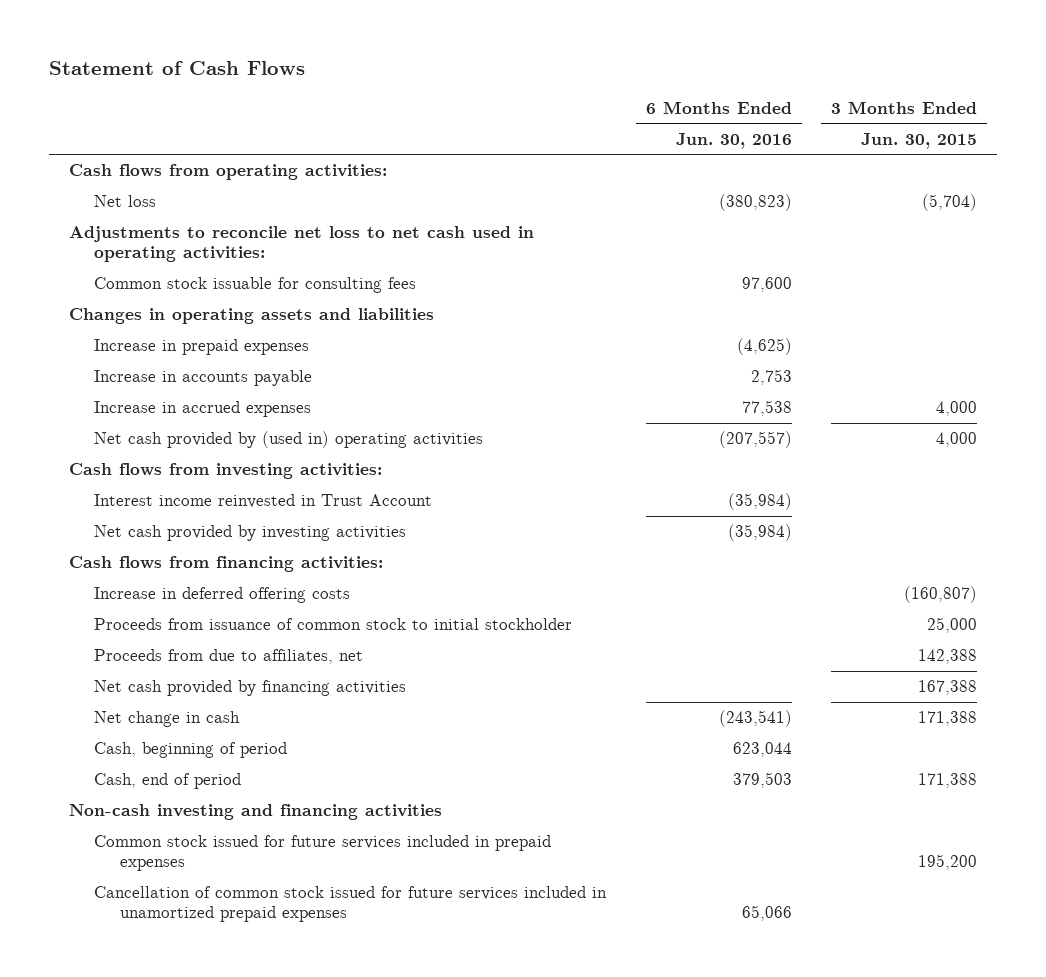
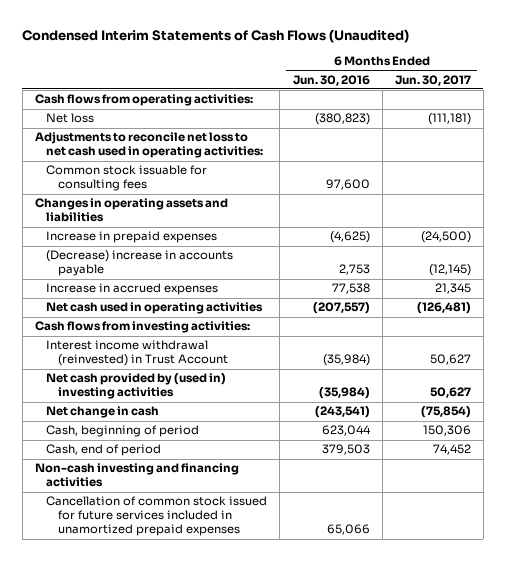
- Statement of Cash Flows
+ Condensed Interim Statements of Cash Flows (Unaudited)
- | 6 Months Ended Jun. 30, 2016 | 3 Months Ended Jun. 30, 2015
+ | 6 Months Ended Jun. 30, 2016 | 6 Months Ended Jun. 30, 2017
- Increase in accounts payable | 2,753 |
+ (Decrease) increase in accounts payable | 2,753 | (12,145)
- Net cash provided by (used in) operating activities | (207,557) | 4,000
+ Net cash used in operating activities | (207,557) | (126,481)
- Interest income reinvested in Trust Account | (35,984) |
- Net cash provided by investing activities | (35,984) |
- Cash flows from financing activities:
- Increase in deferred offering costs | | (160,807)
- Proceeds from issuance of common stock to initial stockholder | | 25,000
- Proceeds from due to affiliates, net | | 142,388
- Net cash provided by financing activities | | 167,388
+ Interest income withdrawal (reinvested) in Trust Account | (35,984) | 50,627
+ Net cash provided by (used in) investing activities | (35,984) | 50,627
- Common stock issued for future services included in prepaid expenses | | 195,200

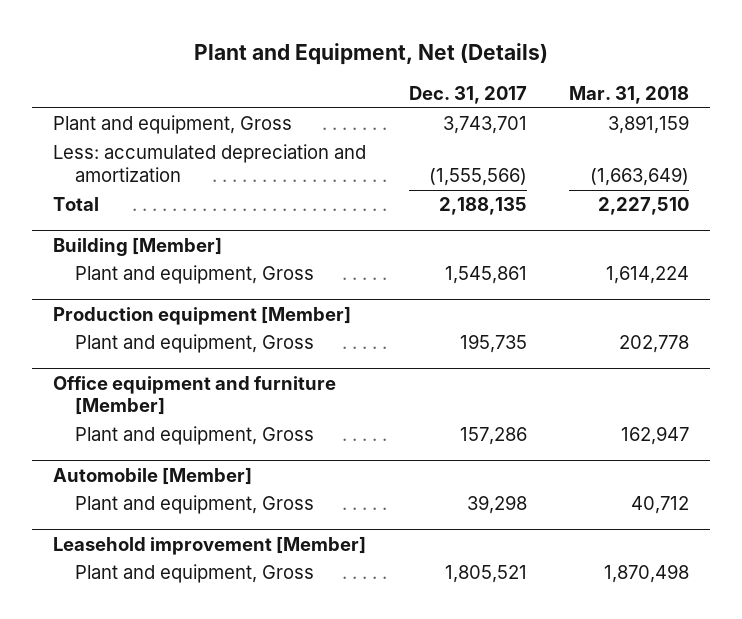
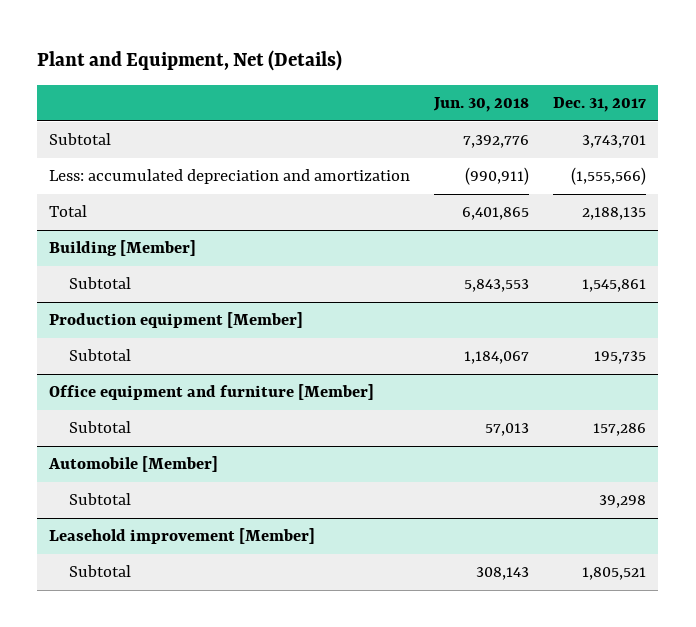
- | Dec. 31, 2017 | Mar. 31, 2018
+ | Jun. 30, 2018 | Dec. 31, 2017
- Plant and equipment, Gross | 3,743,701 | 3,891,159
+ Subtotal | 7,392,776 | 3,743,701
@ Building [Member]
- Plant and equipment, Gross | 1,545,861 | 1,614,224
+ Subtotal | 5,843,553 | 1,545,861
@ Production equipment [Member]
- Plant and equipment, Gross | 195,735 | 202,778
+ Subtotal | 1,184,067 | 195,735
@ Office equipment and furniture [Member]
- Plant and equipment, Gross | 157,286 | 162,947
+ Subtotal | 57,013 | 157,286
@ Automobile [Member]
- Plant and equipment, Gross | 39,298 | 40,712
+ Subtotal | | 39,298
@ Leasehold improvement [Member]
- Plant and equipment, Gross | 1,805,521 | 1,870,498
+ Subtotal | 308,143 | 1,805,521

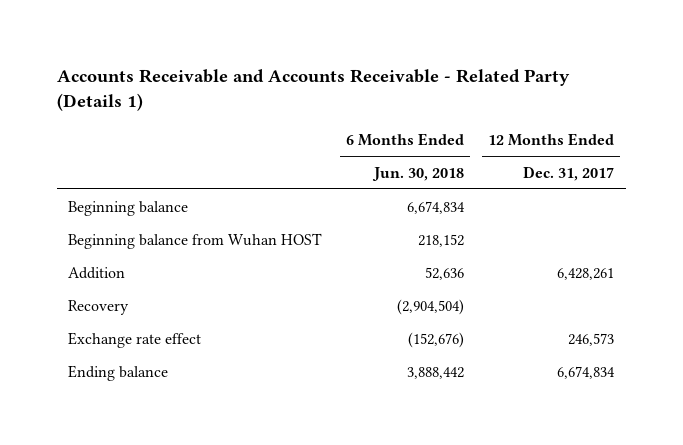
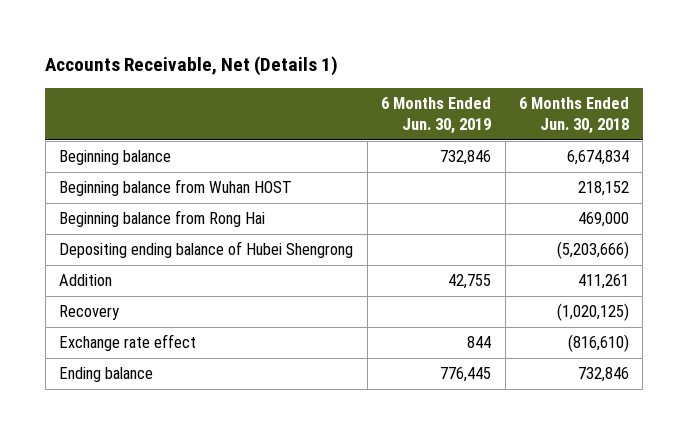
- Accounts Receivable and Accounts Receivable - Related Party (Details 1)
+ Accounts Receivable, Net (Details 1)
- | 6 Months Ended Jun. 30, 2018 | 12 Months Ended Dec. 31, 2017
+ | 6 Months Ended Jun. 30, 2019 | 6 Months Ended Jun. 30, 2018
- Addition | 52,636 | 6,428,261
- Recovery | (2,904,504) |
- Exchange rate effect | (152,676) | 246,573
- Ending balance | 3,888,442 | 6,674,834
+ Beginning balance from Rong Hai | | 469,000
+ Depositing ending balance of Hubei Shengrong | | (5,203,666)
+ Addition | 42,755 | 411,261
+ Recovery | | (1,020,125)
+ Exchange rate effect | 844 | (816,610)
+ Ending balance | 776,445 | 732,846

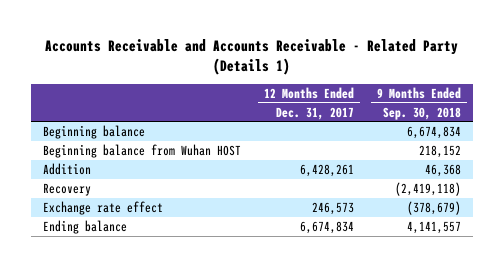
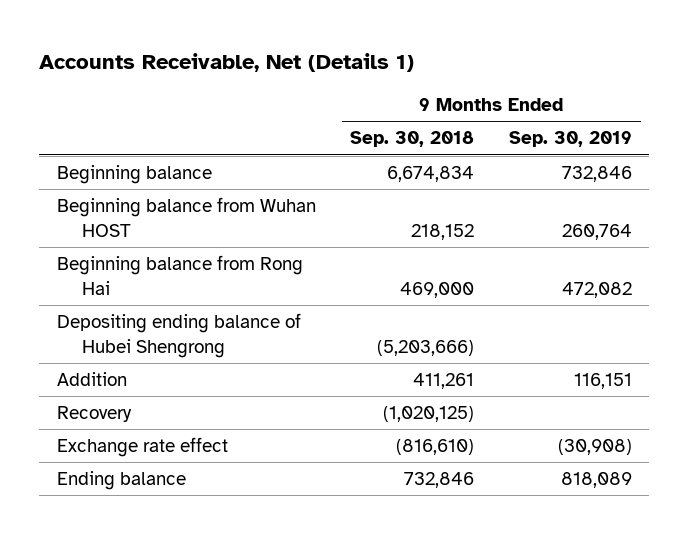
- Accounts Receivable and Accounts Receivable - Related Party (Details 1)
+ Accounts Receivable, Net (Details 1)
- | 12 Months Ended Dec. 31, 2017 | 9 Months Ended Sep. 30, 2018
+ | 9 Months Ended Sep. 30, 2018 | 9 Months Ended Sep. 30, 2019
- Addition | 6,428,261 | 46,368
- Recovery | | (2,419,118)
- Exchange rate effect | 246,573 | (378,679)
- Ending balance | 6,674,834 | 4,141,557
+ Beginning balance from Rong Hai | 469,000 | 472,082
+ Depositing ending balance of Hubei Shengrong | (5,203,666) |
+ Addition | 411,261 | 116,151
+ Recovery | (1,020,125) |
+ Exchange rate effect | (816,610) | (30,908)
+ Ending balance | 732,846 | 818,089

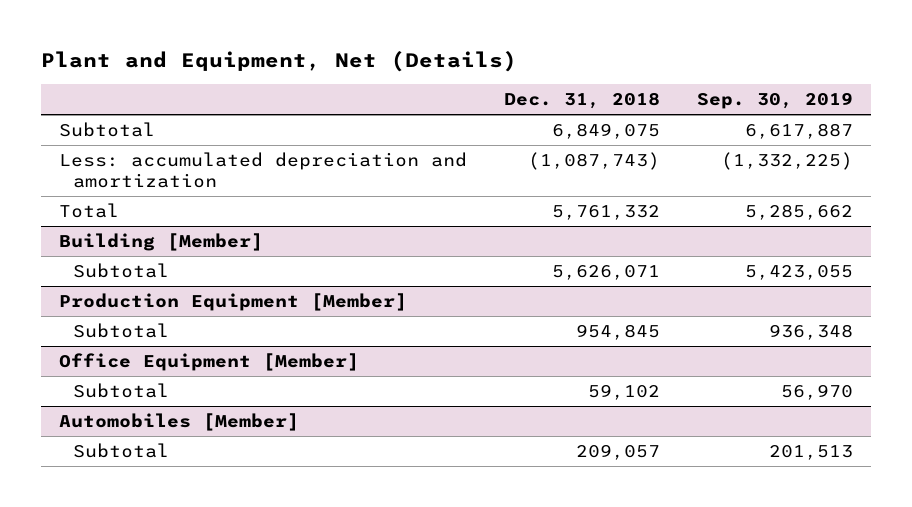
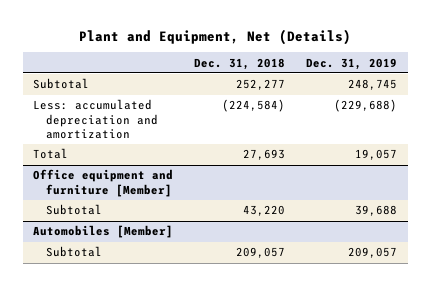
- | Dec. 31, 2018 | Sep. 30, 2019
+ | Dec. 31, 2018 | Dec. 31, 2019
- Subtotal | 6,849,075 | 6,617,887
- Less: accumulated depreciation and amortization | (1,087,743) | (1,332,225)
- Total | 5,761,332 | 5,285,662
- Building [Member]
- Subtotal | 5,626,071 | 5,423,055
- Production Equipment [Member]
- Subtotal | 954,845 | 936,348
- Office Equipment [Member]
- Subtotal | 59,102 | 56,970
+ Subtotal | 252,277 | 248,745
+ Less: accumulated depreciation and amortization | (224,584) | (229,688)
+ Total | 27,693 | 19,057
+ Office equipment and furniture [Member]
+ Subtotal | 43,220 | 39,688

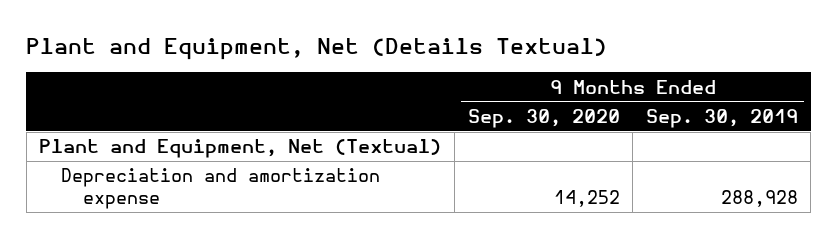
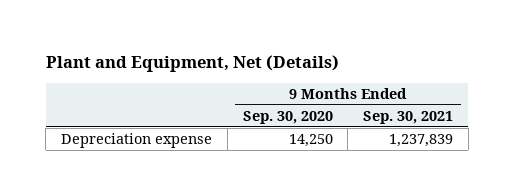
- Plant and Equipment, Net (Details Textual)
+ Plant and Equipment, Net (Details)
- | 9 Months Ended Sep. 30, 2020 | 9 Months Ended Sep. 30, 2019
+ | 9 Months Ended Sep. 30, 2020 | 9 Months Ended Sep. 30, 2021
- Plant and Equipment, Net (Textual)
- Depreciation and amortization expense | 14,252 | 288,928
+ Depreciation expense | 14,250 | 1,237,839

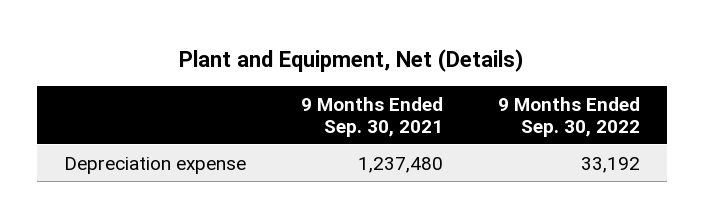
- | 9 Months Ended Sep. 30, 2020 | 9 Months Ended Sep. 30, 2021
+ | 9 Months Ended Sep. 30, 2021 | 9 Months Ended Sep. 30, 2022
- Depreciation expense | 14,250 | 1,237,839
+ Depreciation expense | 1,237,480 | 33,192

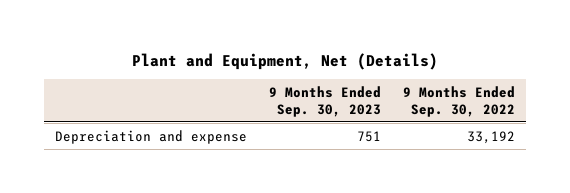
- | 9 Months Ended Sep. 30, 2021 | 9 Months Ended Sep. 30, 2022
+ | 9 Months Ended Sep. 30, 2023 | 9 Months Ended Sep. 30, 2022
- Depreciation expense | 1,237,480 | 33,192
+ Depreciation and expense | 751 | 33,192

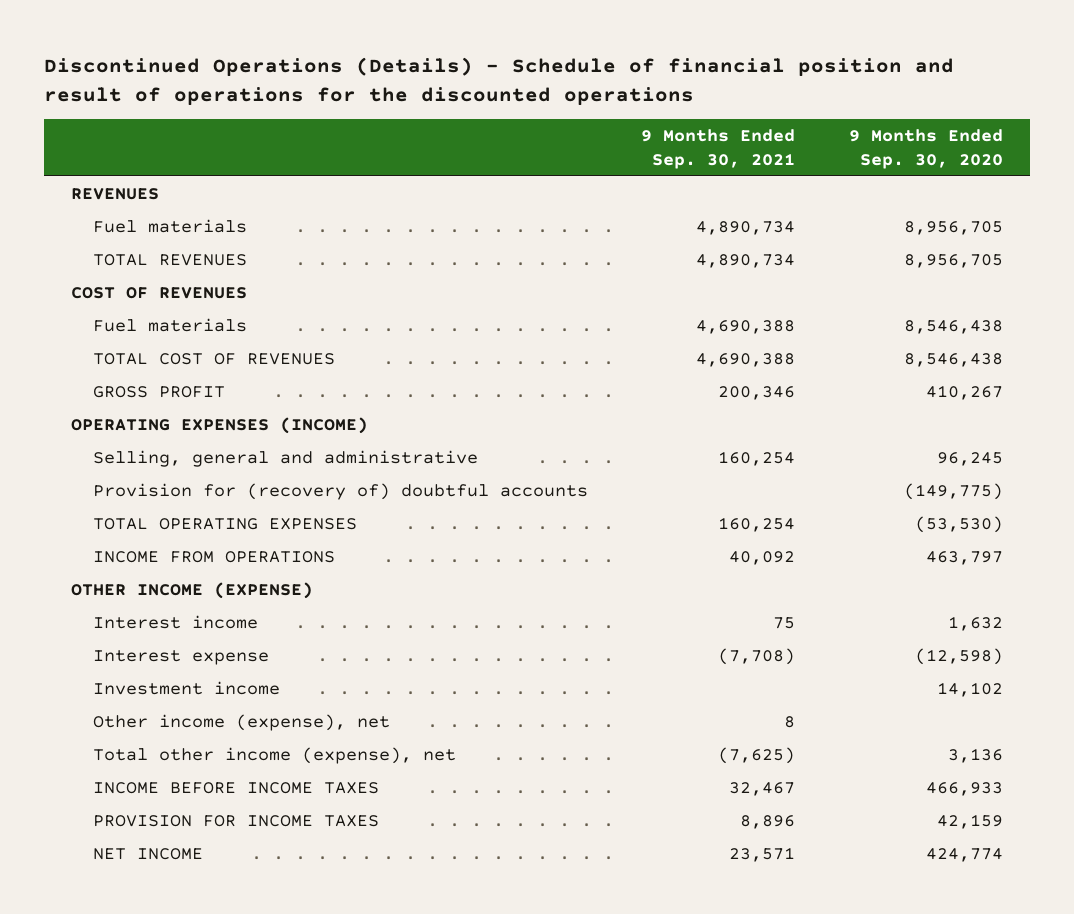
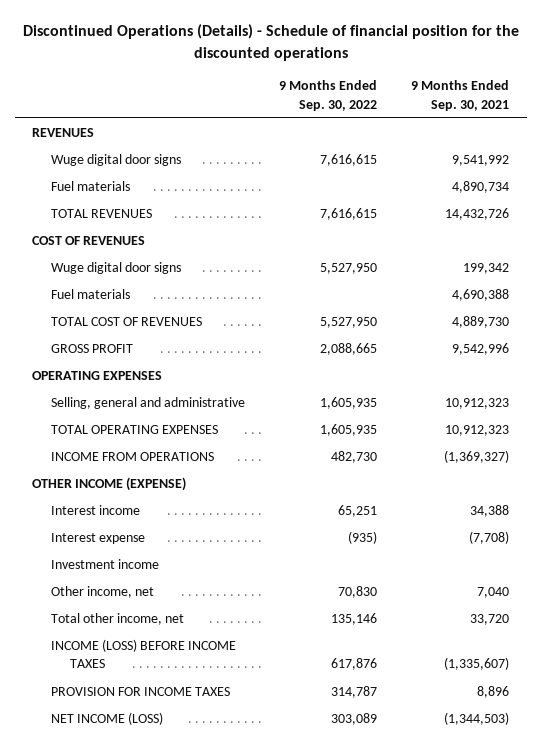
- Discontinued Operations (Details) - Schedule of financial position and result of operations for the discounted operations
+ Discontinued Operations (Details) - Schedule of financial position for the discounted operations
- | 9 Months Ended Sep. 30, 2021 | 9 Months Ended Sep. 30, 2020
+ | 9 Months Ended Sep. 30, 2022 | 9 Months Ended Sep. 30, 2021
+ Wuge digital door signs | 7,616,615 | 9,541,992
- TOTAL REVENUES | 4,890,734 | 8,956,705
+ TOTAL REVENUES | 7,616,615 | 14,432,726
+ Wuge digital door signs | 5,527,950 | 199,342
- TOTAL COST OF REVENUES | 4,690,388 | 8,546,438
- GROSS PROFIT | 200,346 | 410,267
- OPERATING EXPENSES (INCOME)
- Selling, general and administrative | 160,254 | 96,245
- Provision for (recovery of) doubtful accounts | | (149,775)
- TOTAL OPERATING EXPENSES | 160,254 | (53,530)
- INCOME FROM OPERATIONS | 40,092 | 463,797
+ TOTAL COST OF REVENUES | 5,527,950 | 4,889,730
+ GROSS PROFIT | 2,088,665 | 9,542,996
+ OPERATING EXPENSES
+ Selling, general and administrative | 1,605,935 | 10,912,323
+ TOTAL OPERATING EXPENSES | 1,605,935 | 10,912,323
+ INCOME FROM OPERATIONS | 482,730 | (1,369,327)
- Interest income | 75 | 1,632
+ Interest income | 65,251 | 34,388
- Other income (expense), net | 8 |
- Total other income (expense), net | (7,625) | 3,136
- INCOME BEFORE INCOME TAXES | 32,467 | 466,933
+ Other income, net | 70,830 | 7,040
+ Total other income, net | 135,146 | 33,720
+ INCOME (LOSS) BEFORE INCOME TAXES | 617,876 | (1,335,607)
- NET INCOME | 23,571 | 424,774
+ NET INCOME (LOSS) | 303,089 | (1,344,503)

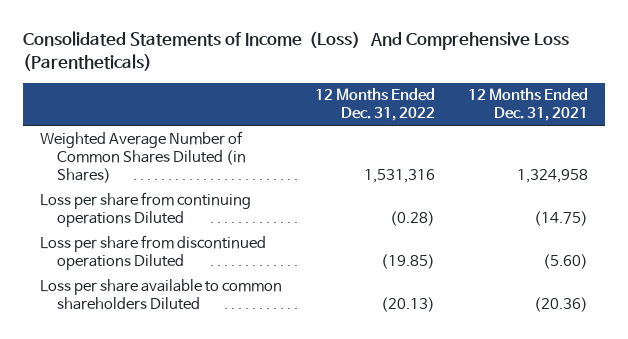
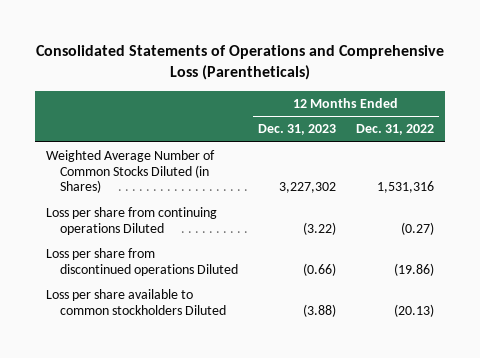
- Consolidated Statements of Income（Loss） And Comprehensive Loss (Parentheticals)
+ Consolidated Statements of Operations and Comprehensive Loss (Parentheticals)
- | 12 Months Ended Dec. 31, 2022 | 12 Months Ended Dec. 31, 2021
+ | 12 Months Ended Dec. 31, 2023 | 12 Months Ended Dec. 31, 2022
- Weighted Average Number of Common Shares Diluted (in Shares) | 1,531,316 | 1,324,958
- Loss per share from continuing operations Diluted | (0.28) | (14.75)
- Loss per share from discontinued operations Diluted | (19.85) | (5.60)
- Loss per share available to common shareholders Diluted | (20.13) | (20.36)
+ Weighted Average Number of Common Stocks Diluted (in Shares) | 3,227,302 | 1,531,316
+ Loss per share from continuing operations Diluted | (3.22) | (0.27)
+ Loss per share from discontinued operations Diluted | (0.66) | (19.86)
+ Loss per share available to common stockholders Diluted | (3.88) | (20.13)

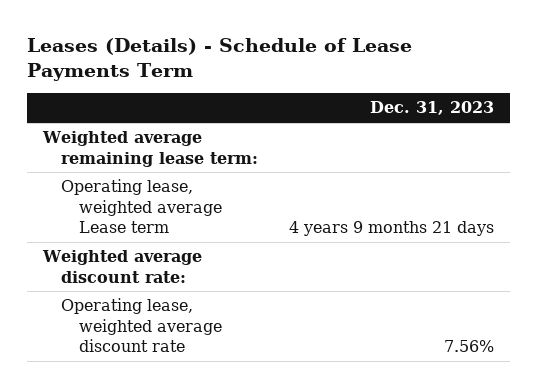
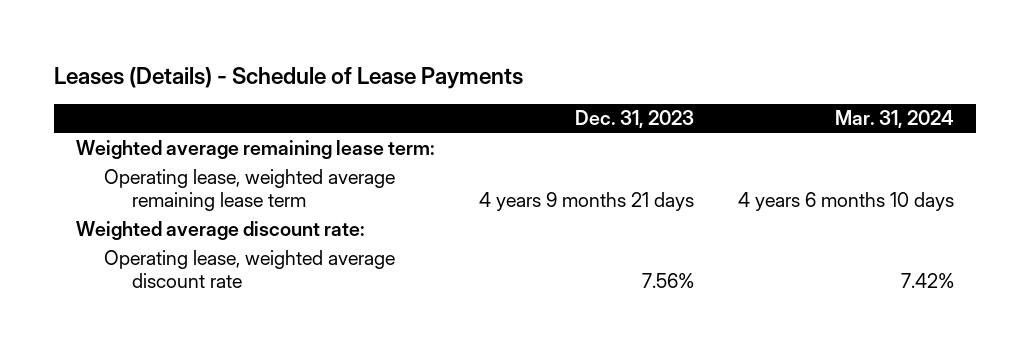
- Leases (Details) - Schedule of Lease Payments Term
+ Leases (Details) - Schedule of Lease Payments
- | Dec. 31, 2023
+ | Dec. 31, 2023 | Mar. 31, 2024
- Operating lease, weighted average Lease term | 4 years 9 months 21 days
+ Operating lease, weighted average remaining lease term | 4 years 9 months 21 days | 4 years 6 months 10 days

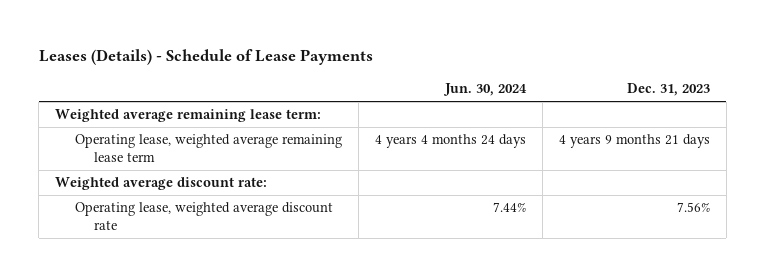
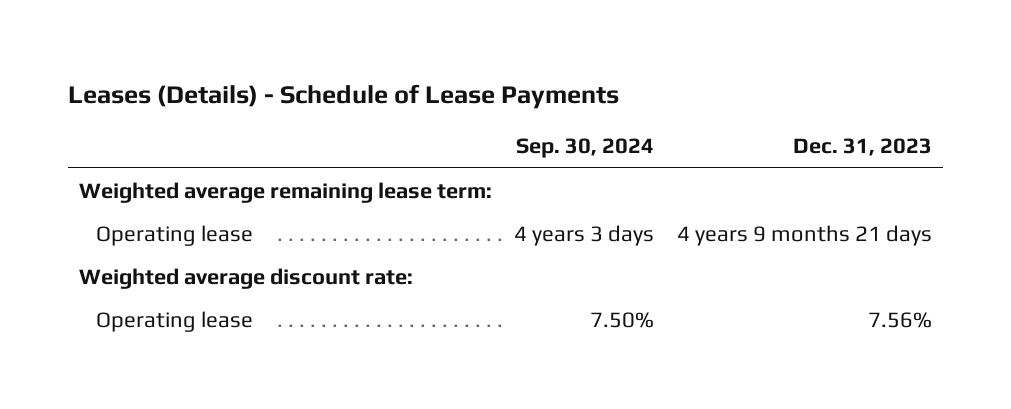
- | Jun. 30, 2024 | Dec. 31, 2023
+ | Sep. 30, 2024 | Dec. 31, 2023
- Operating lease, weighted average remaining lease term | 4 years 4 months 24 days | 4 years 9 months 21 days
+ Operating lease | 4 years 3 days | 4 years 9 months 21 days
- Operating lease, weighted average discount rate | 7.44% | 7.56%
+ Operating lease | 7.50% | 7.56%

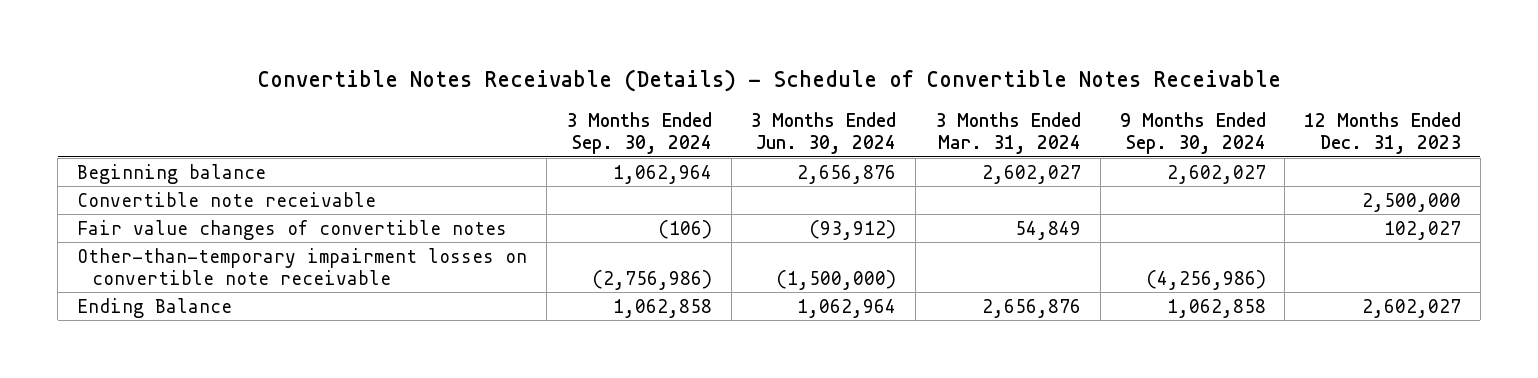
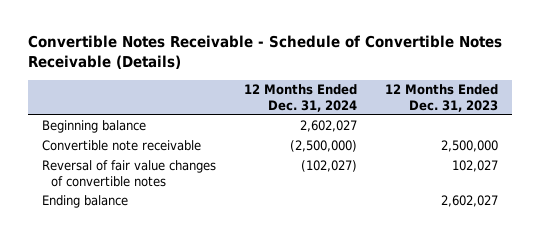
- Convertible Notes Receivable (Details) - Schedule of Convertible Notes Receivable
+ Convertible Notes Receivable - Schedule of Convertible Notes Receivable (Details)
- | 3 Months Ended Sep. 30, 2024 | 3 Months Ended Jun. 30, 2024 | 3 Months Ended Mar. 31, 2024 | 9 Months Ended Sep. 30, 2024 | 12 Months Ended Dec. 31, 2023
+ | 12 Months Ended Dec. 31, 2024 | 12 Months Ended Dec. 31, 2023
- Fair value changes of convertible notes | (106) | (93,912) | 54,849 | | 102,027
- Other-than-temporary impairment losses on convertible note receivable | (2,756,986) | (1,500,000) | | (4,256,986) |
- Ending Balance | 1,062,858 | 1,062,964 | 2,656,876 | 1,062,858 | 2,602,027
+ Reversal of fair value changes of convertible notes | (102,027) | 102,027
+ Ending balance | | 2,602,027

